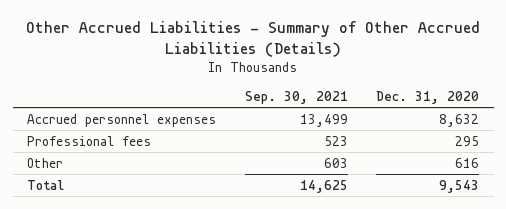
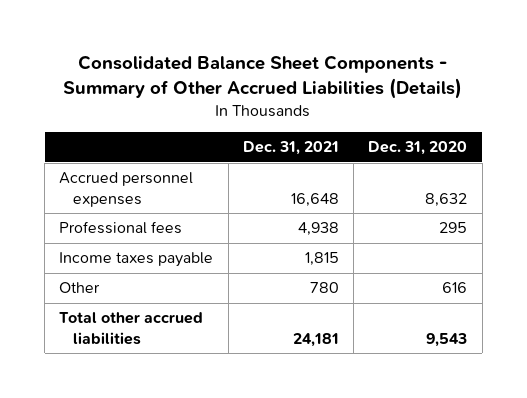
- Other Accrued Liabilities - Summary of Other Accrued Liabilities (Details)
+ Consolidated Balance Sheet Components - Summary of Other Accrued Liabilities (Details)
- | Sep. 30, 2021 | Dec. 31, 2020
+ | Dec. 31, 2021 | Dec. 31, 2020
+ Income taxes payable | 1,815 |
- Total | 14,625 | 9,543
+ Total other accrued liabilities | 24,181 | 9,543

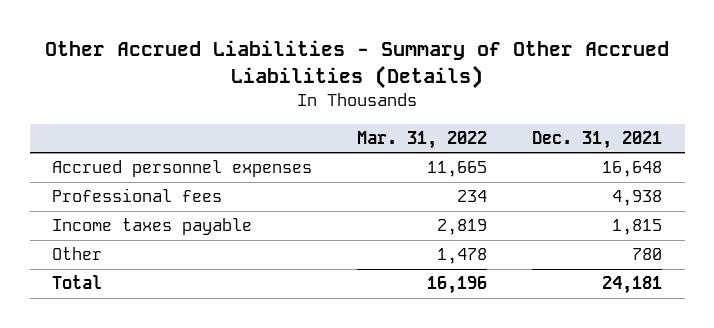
- Consolidated Balance Sheet Components - Summary of Other Accrued Liabilities (Details)
+ Other Accrued Liabilities - Summary of Other Accrued Liabilities (Details)
- | Dec. 31, 2021 | Dec. 31, 2020
+ | Mar. 31, 2022 | Dec. 31, 2021
- Total other accrued liabilities | 24,181 | 9,543
+ Total | 16,196 | 24,181

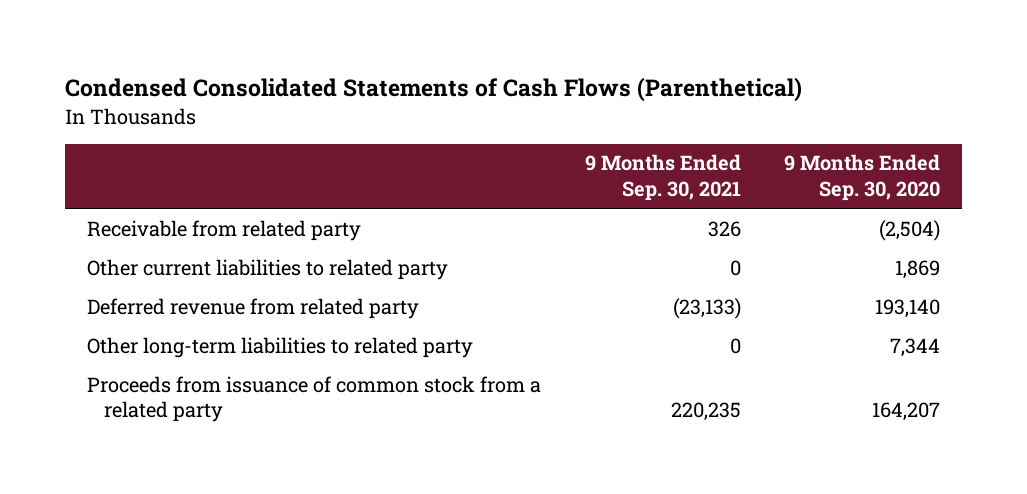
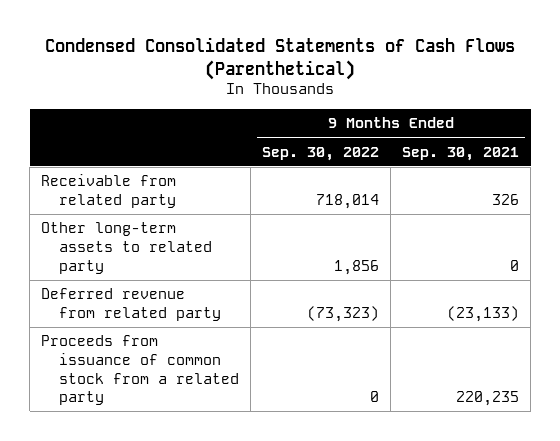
- | 9 Months Ended Sep. 30, 2021 | 9 Months Ended Sep. 30, 2020
+ | 9 Months Ended Sep. 30, 2022 | 9 Months Ended Sep. 30, 2021
- Other current liabilities to related party | 0 | 1,869
+ Other long-term assets to related party | 1,856 | 0
- Other long-term liabilities to related party | 0 | 7,344

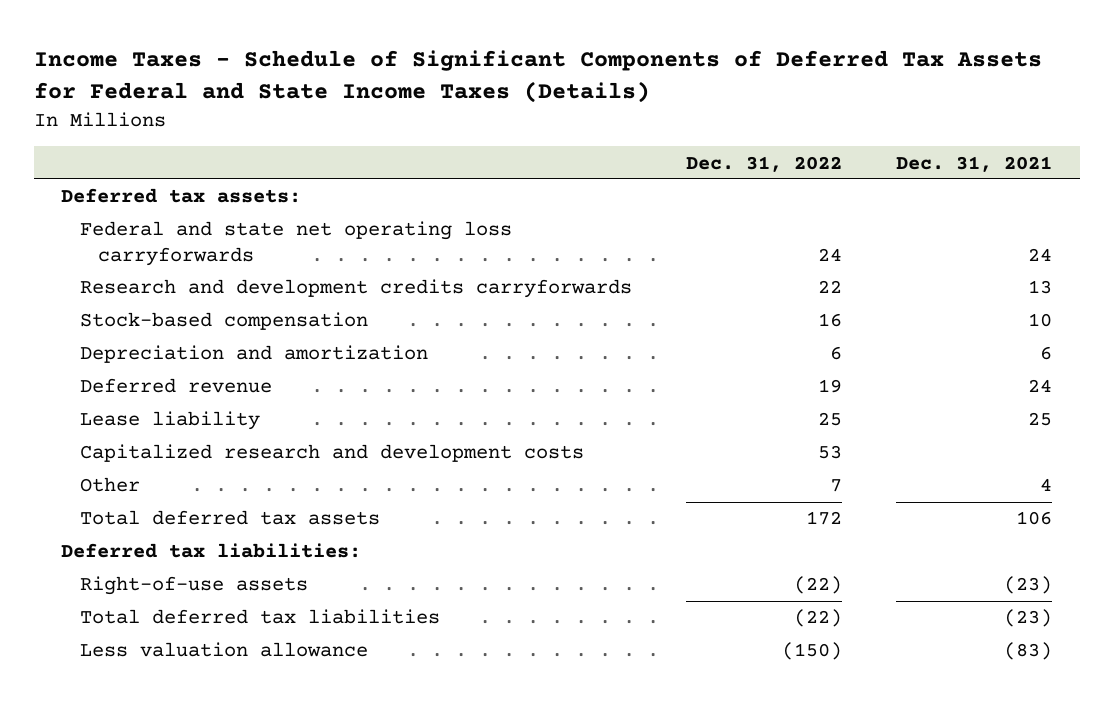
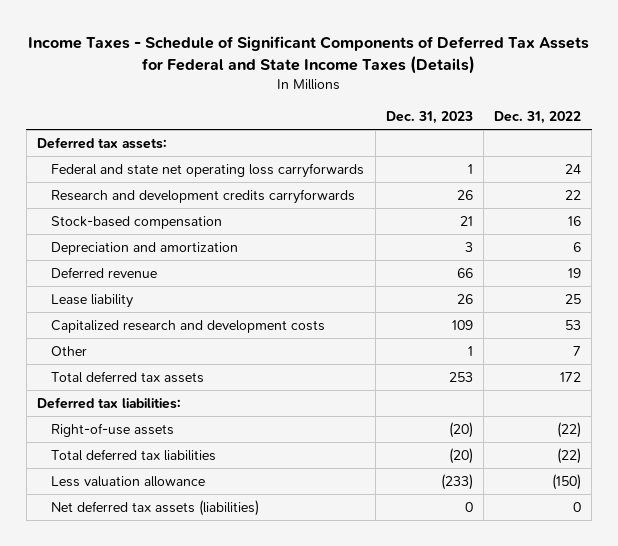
- | Dec. 31, 2022 | Dec. 31, 2021
+ | Dec. 31, 2023 | Dec. 31, 2022
+ Net deferred tax assets (liabilities) | 0 | 0

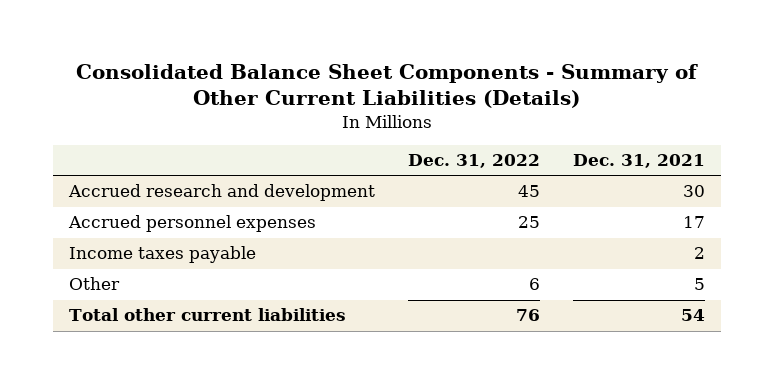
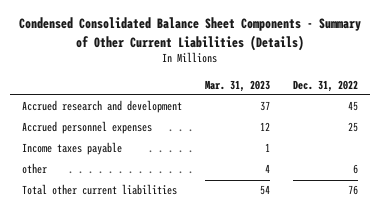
- Consolidated Balance Sheet Components - Summary of Other Current Liabilities (Details)
+ Condensed Consolidated Balance Sheet Components - Summary of Other Current Liabilities (Details)
- | Dec. 31, 2022 | Dec. 31, 2021
+ | Mar. 31, 2023 | Dec. 31, 2022
- Other | 6 | 5
+ other | 4 | 6

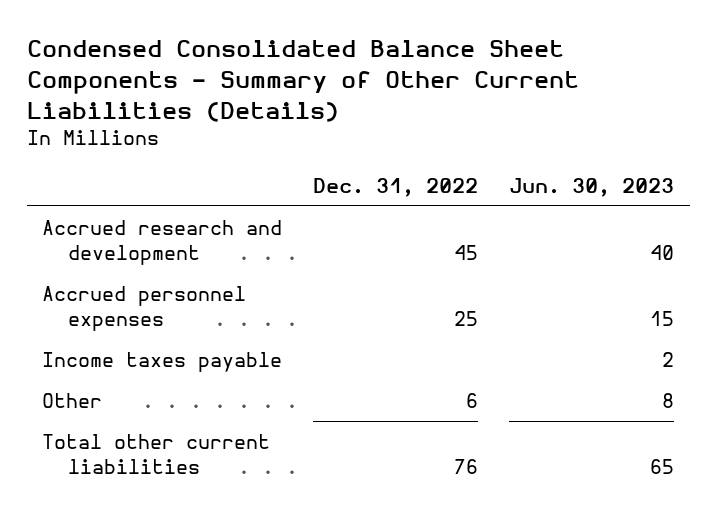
- | Mar. 31, 2023 | Dec. 31, 2022
+ | Dec. 31, 2022 | Jun. 30, 2023
- other | 4 | 6
+ Other | 6 | 8

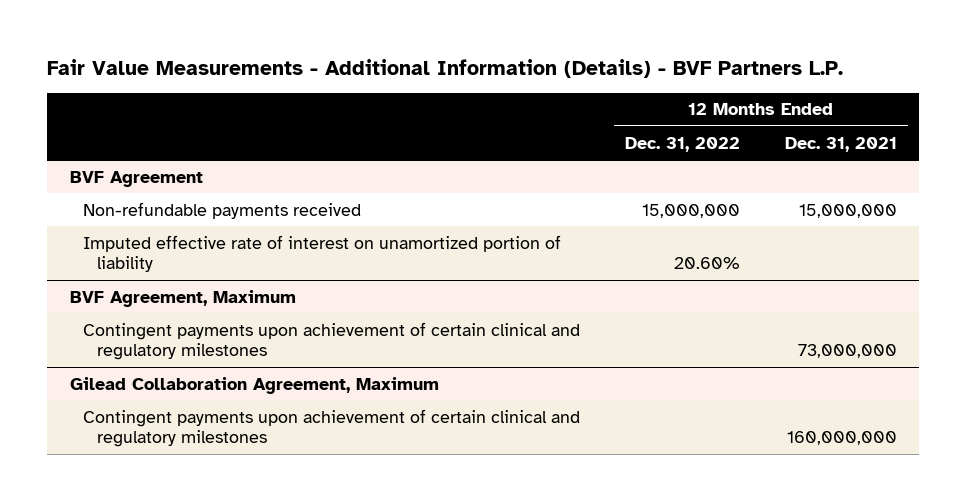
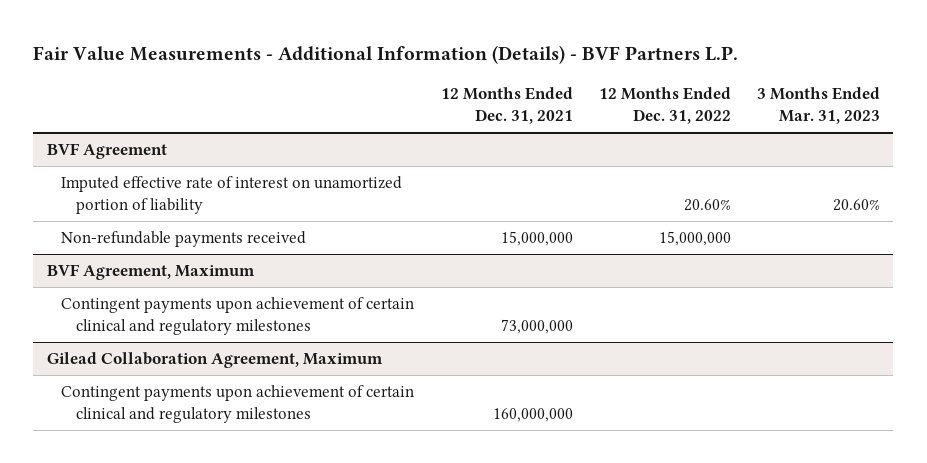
- | 12 Months Ended Dec. 31, 2022 | 12 Months Ended Dec. 31, 2021
+ | 12 Months Ended Dec. 31, 2021 | 12 Months Ended Dec. 31, 2022 | 3 Months Ended Mar. 31, 2023
@ BVF Agreement
moved down: Non-refundable payments received | 15,000,000 | 15,000,000 |

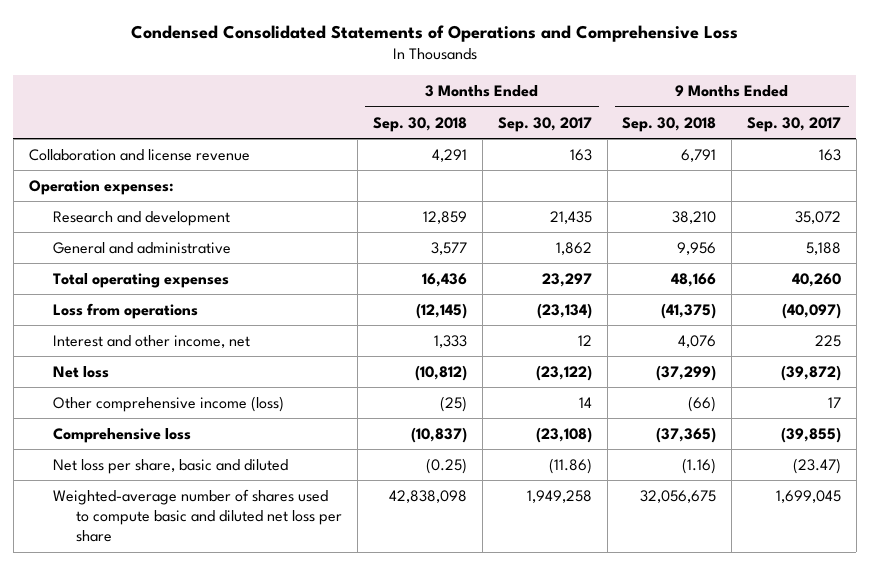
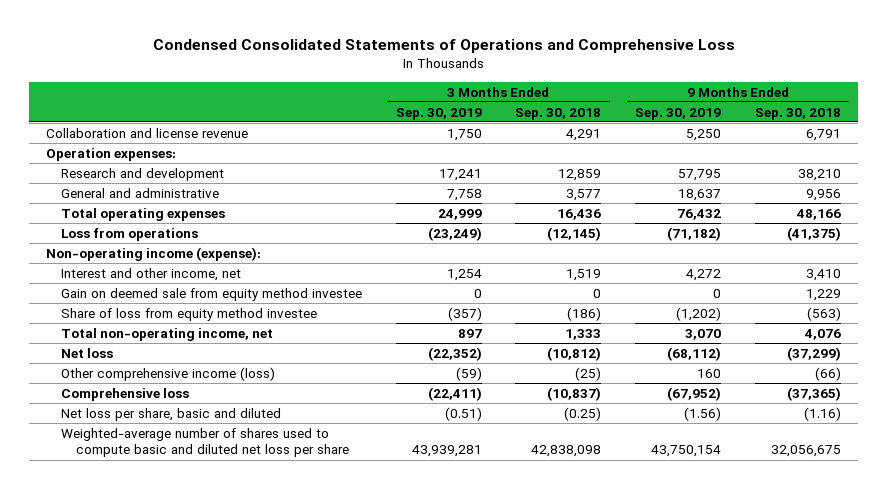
- | 3 Months Ended Sep. 30, 2018 | 3 Months Ended Sep. 30, 2017 | 9 Months Ended Sep. 30, 2018 | 9 Months Ended Sep. 30, 2017
+ | 3 Months Ended Sep. 30, 2019 | 3 Months Ended Sep. 30, 2018 | 9 Months Ended Sep. 30, 2019 | 9 Months Ended Sep. 30, 2018
- Interest and other income, net | 1,333 | 12 | 4,076 | 225
+ Non-operating income (expense):
+ Interest and other income, net | 1,254 | 1,519 | 4,272 | 3,410
+ Gain on deemed sale from equity method investee | 0 | 0 | 0 | 1,229
+ Share of loss from equity method investee | (357) | (186) | (1,202) | (563)
+ Total non-operating income, net | 897 | 1,333 | 3,070 | 4,076

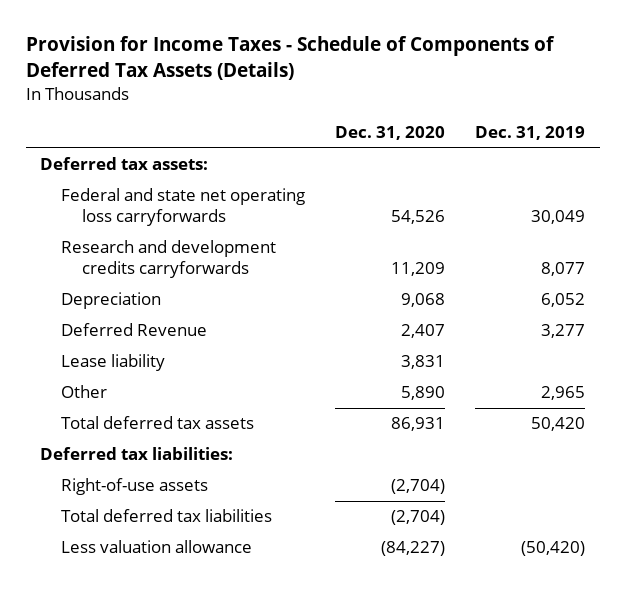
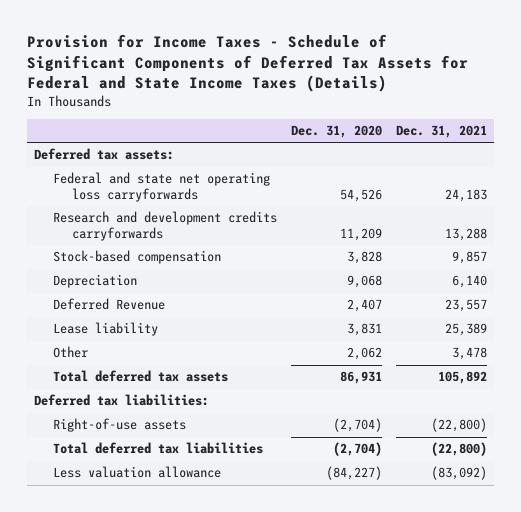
- Provision for Income Taxes - Schedule of Components of Deferred Tax Assets (Details)
+ Provision for Income Taxes - Schedule of Significant Components of Deferred Tax Assets for Federal and State Income Taxes (Details)
- | Dec. 31, 2020 | Dec. 31, 2019
+ | Dec. 31, 2020 | Dec. 31, 2021
+ Stock-based compensation | 3,828 | 9,857
- Other | 5,890 | 2,965
+ Other | 2,062 | 3,478

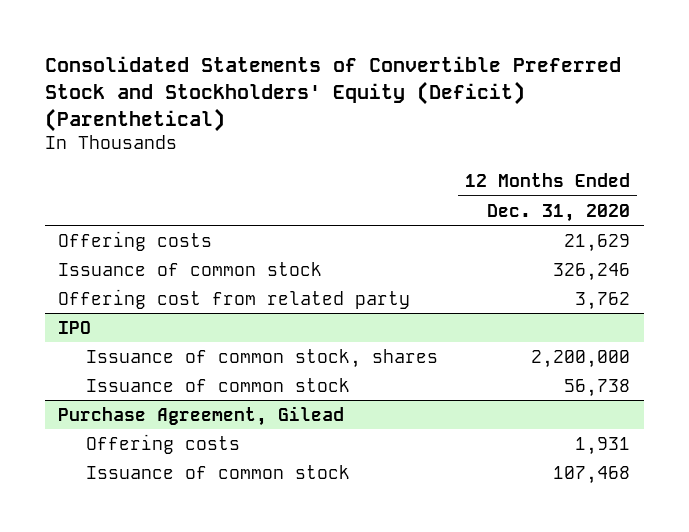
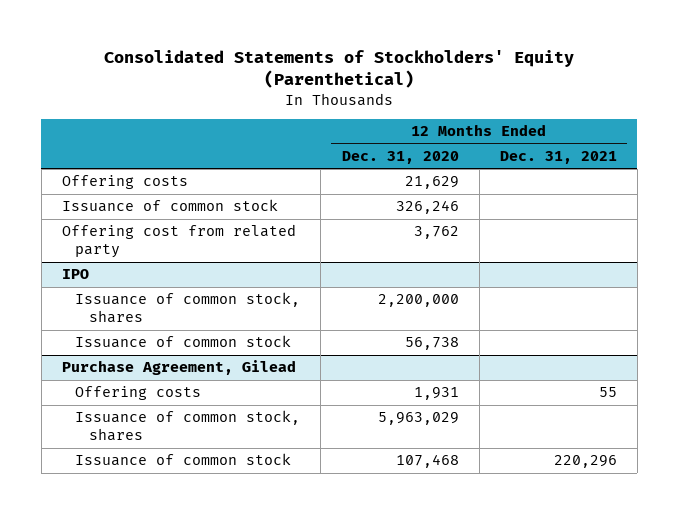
- Consolidated Statements of Convertible Preferred Stock and Stockholders' Equity (Deficit) (Parenthetical)
+ Consolidated Statements of Stockholders' Equity (Parenthetical)
- | 12 Months Ended Dec. 31, 2020
+ | 12 Months Ended Dec. 31, 2020 | 12 Months Ended Dec. 31, 2021
@ Purchase Agreement, Gilead
+ Issuance of common stock, shares | 5,963,029 |

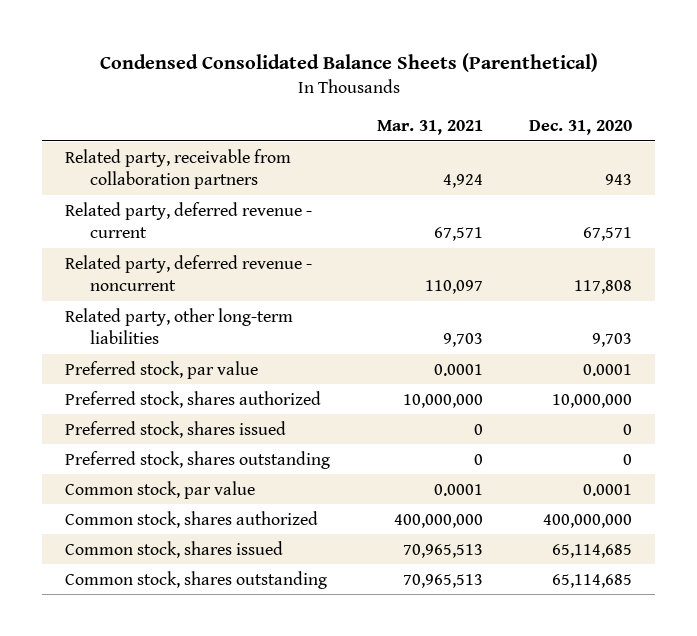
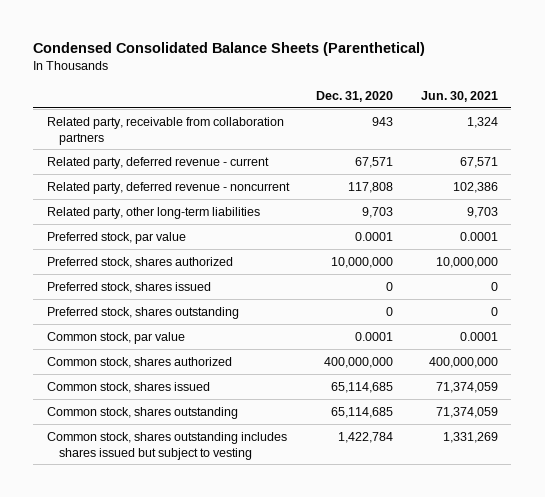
- | Mar. 31, 2021 | Dec. 31, 2020
+ | Dec. 31, 2020 | Jun. 30, 2021
+ Common stock, shares outstanding includes shares issued but subject to vesting | 1,422,784 | 1,331,269

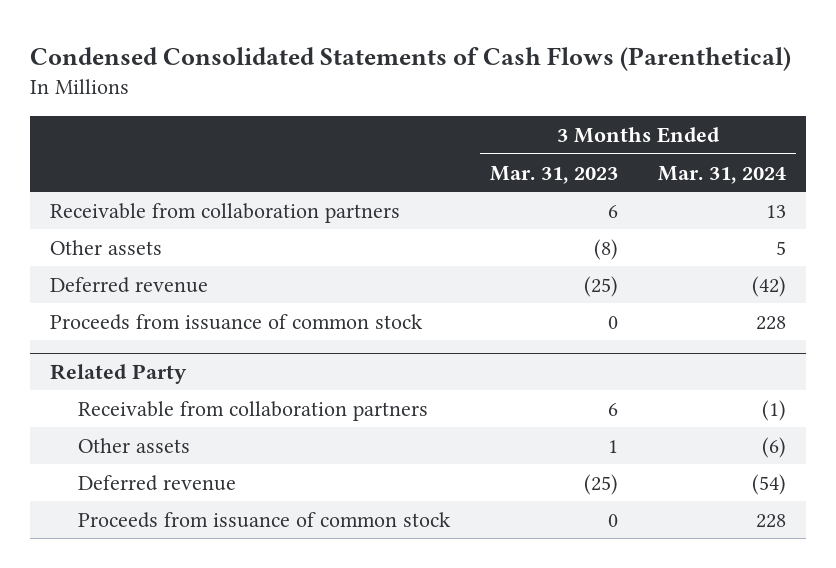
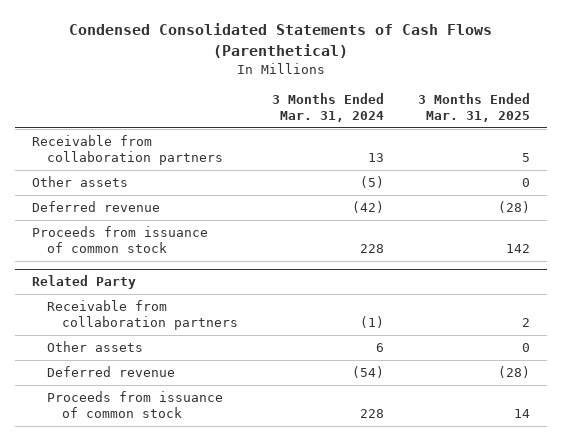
- | 3 Months Ended Mar. 31, 2023 | 3 Months Ended Mar. 31, 2024
+ | 3 Months Ended Mar. 31, 2024 | 3 Months Ended Mar. 31, 2025
- Other assets | (8) | 5
+ Other assets | (5) | 0
@ Related Party
- Other assets | 1 | (6)
+ Other assets | 6 | 0

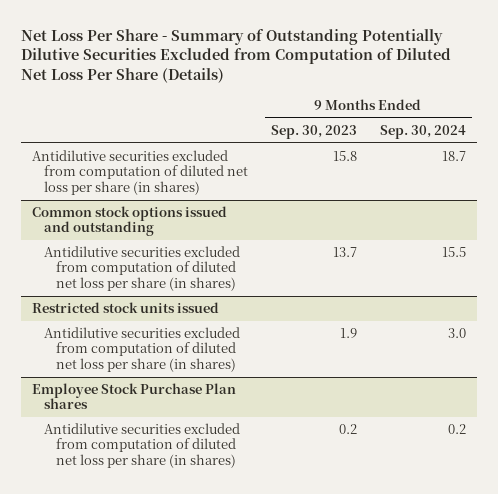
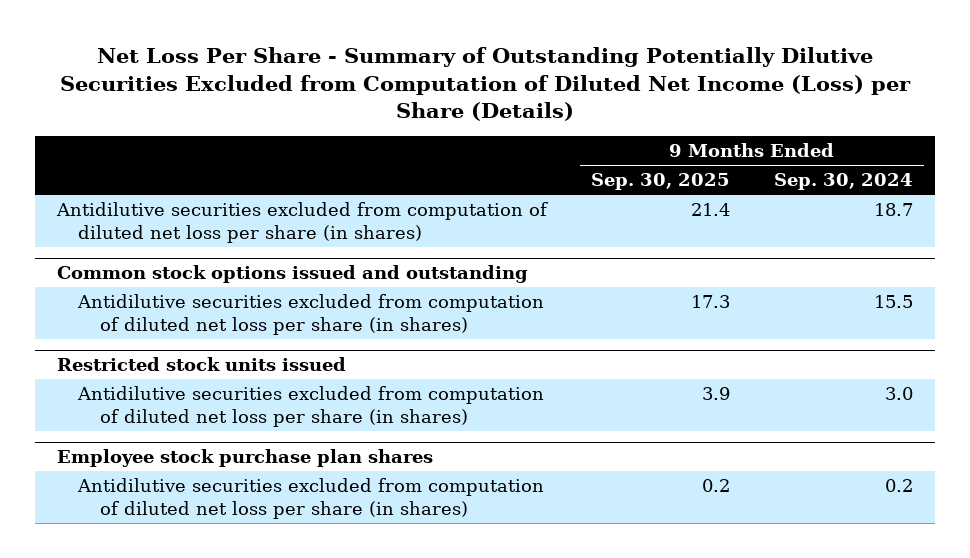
- Net Loss Per Share - Summary of Outstanding Potentially Dilutive Securities Excluded from Computation of Diluted Net Loss Per Share (Details)
+ Net Loss Per Share - Summary of Outstanding Potentially Dilutive Securities Excluded from Computation of Diluted Net Income (Loss) per Share (Details)
- | 9 Months Ended Sep. 30, 2023 | 9 Months Ended Sep. 30, 2024
+ | 9 Months Ended Sep. 30, 2025 | 9 Months Ended Sep. 30, 2024
- Employee Stock Purchase Plan shares
+ Employee stock purchase plan shares

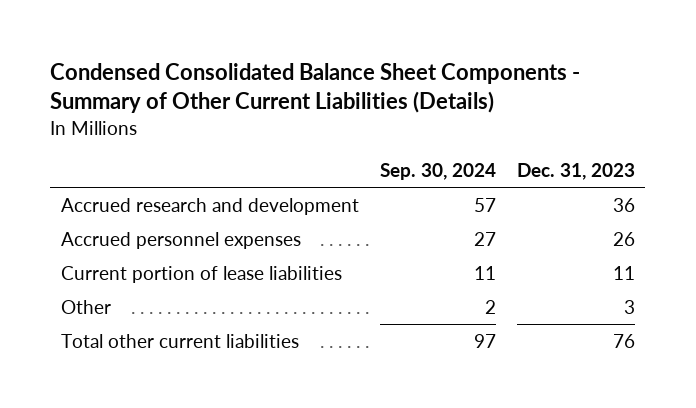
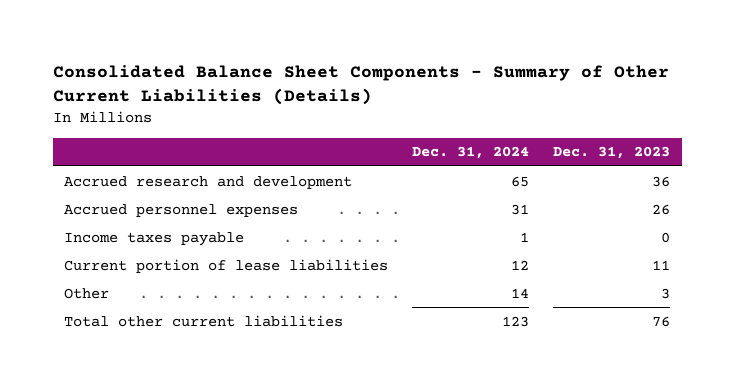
- Condensed Consolidated Balance Sheet Components - Summary of Other Current Liabilities (Details)
+ Consolidated Balance Sheet Components - Summary of Other Current Liabilities (Details)
- | Sep. 30, 2024 | Dec. 31, 2023
+ | Dec. 31, 2024 | Dec. 31, 2023
+ Income taxes payable | 1 | 0

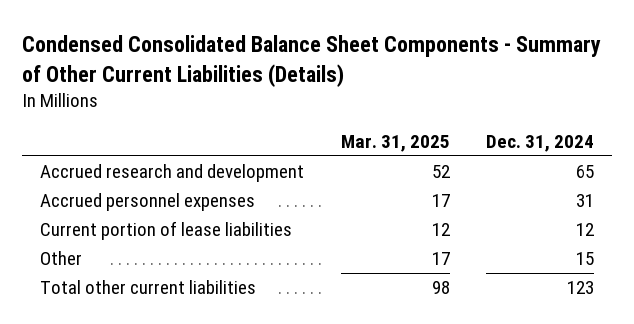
- Consolidated Balance Sheet Components - Summary of Other Current Liabilities (Details)
+ Condensed Consolidated Balance Sheet Components - Summary of Other Current Liabilities (Details)
- | Dec. 31, 2024 | Dec. 31, 2023
+ | Mar. 31, 2025 | Dec. 31, 2024
- Income taxes payable | 1 | 0
- Other | 14 | 3
+ Other | 17 | 15

